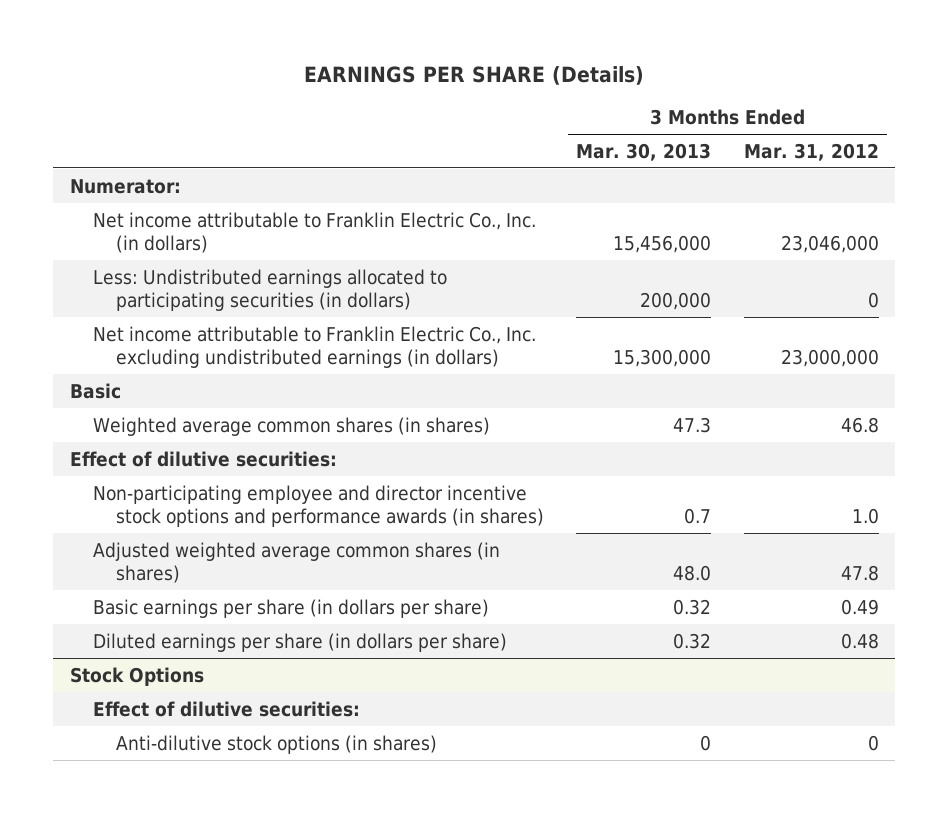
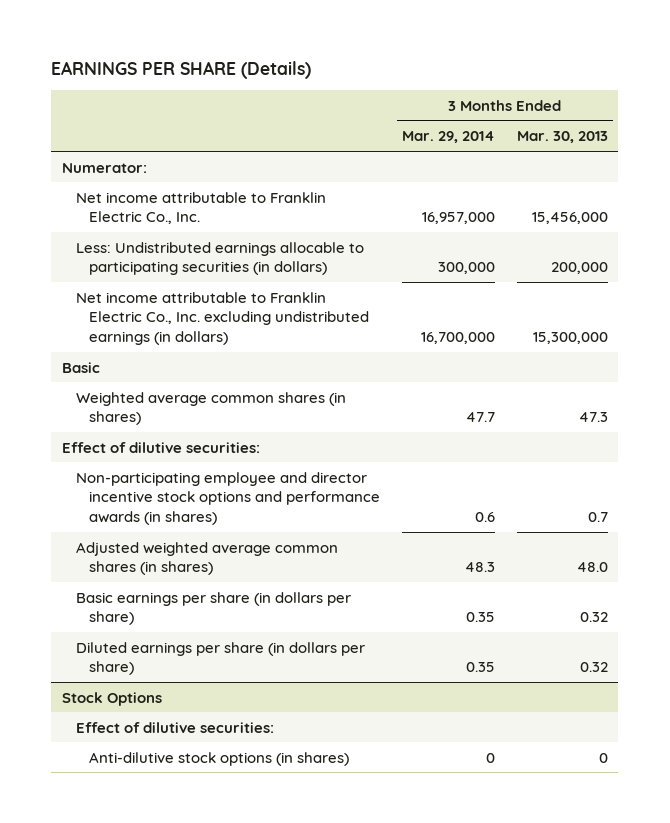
- | 3 Months Ended Mar. 30, 2013 | 3 Months Ended Mar. 31, 2012
+ | 3 Months Ended Mar. 29, 2014 | 3 Months Ended Mar. 30, 2013
- Net income attributable to Franklin Electric Co., Inc. (in dollars) | 15,456,000 | 23,046,000
- Less: Undistributed earnings allocated to participating securities (in dollars) | 200,000 | 0
+ Net income attributable to Franklin Electric Co., Inc. | 16,957,000 | 15,456,000
+ Less: Undistributed earnings allocable to participating securities (in dollars) | 300,000 | 200,000

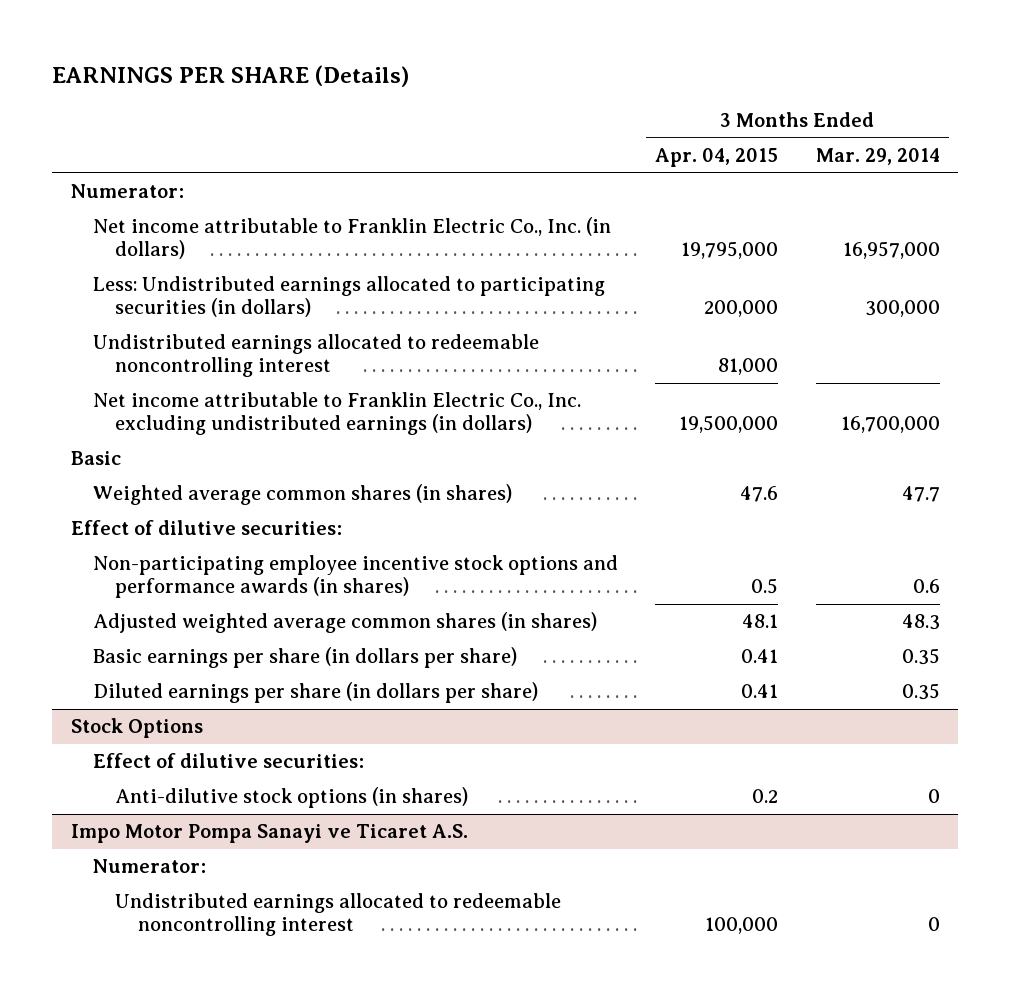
- | 3 Months Ended Mar. 29, 2014 | 3 Months Ended Mar. 30, 2013
+ | 3 Months Ended Apr. 04, 2015 | 3 Months Ended Mar. 29, 2014
- Net income attributable to Franklin Electric Co., Inc. | 16,957,000 | 15,456,000
- Less: Undistributed earnings allocable to participating securities (in dollars) | 300,000 | 200,000
+ Net income attributable to Franklin Electric Co., Inc. (in dollars) | 19,795,000 | 16,957,000
+ Less: Undistributed earnings allocated to participating securities (in dollars) | 200,000 | 300,000
+ Undistributed earnings allocated to redeemable noncontrolling interest | 81,000 |
- Non-participating employee and director incentive stock options and performance awards (in shares) | 0.6 | 0.7
+ Non-participating employee incentive stock options and performance awards (in shares) | 0.5 | 0.6
+ Impo Motor Pompa Sanayi ve Ticaret A.S.
+ Numerator:
+ Undistributed earnings allocated to redeemable noncontrolling interest | 100,000 | 0

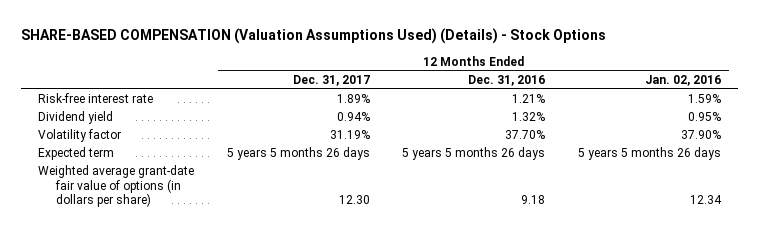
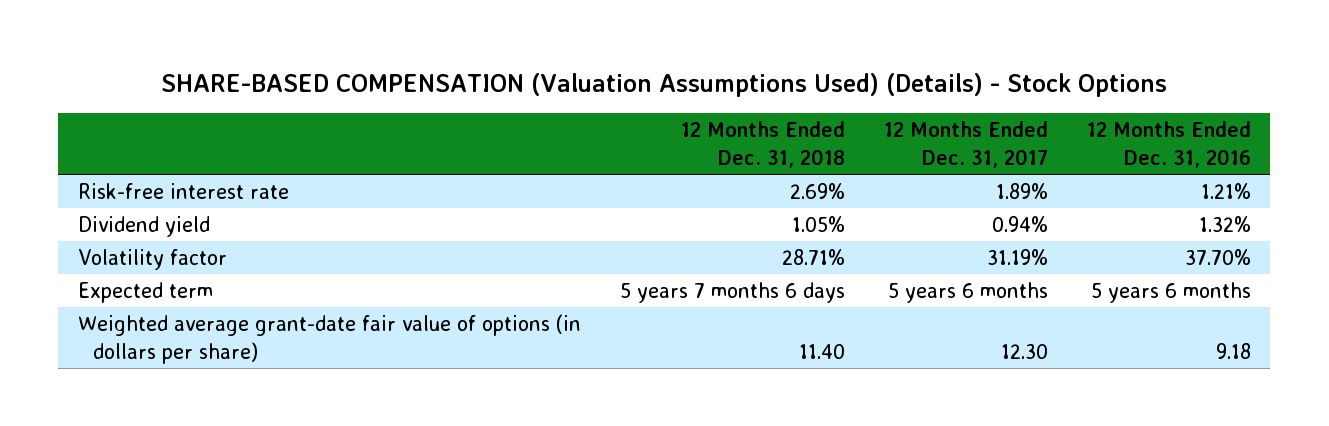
- | 12 Months Ended Dec. 31, 2017 | 12 Months Ended Dec. 31, 2016 | 12 Months Ended Jan. 02, 2016
+ | 12 Months Ended Dec. 31, 2018 | 12 Months Ended Dec. 31, 2017 | 12 Months Ended Dec. 31, 2016
- Expected term | 5 years 5 months 26 days | 5 years 5 months 26 days | 5 years 5 months 26 days
+ Expected term | 5 years 7 months 6 days | 5 years 6 months | 5 years 6 months

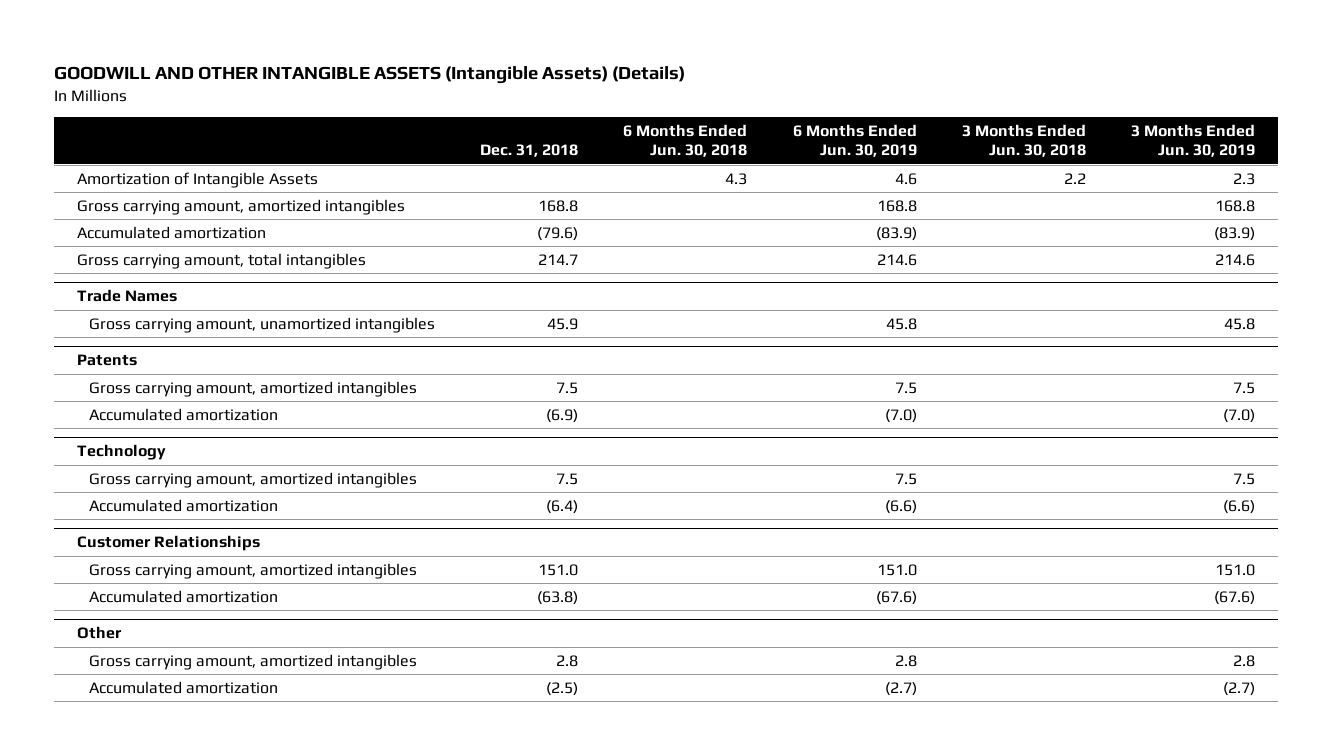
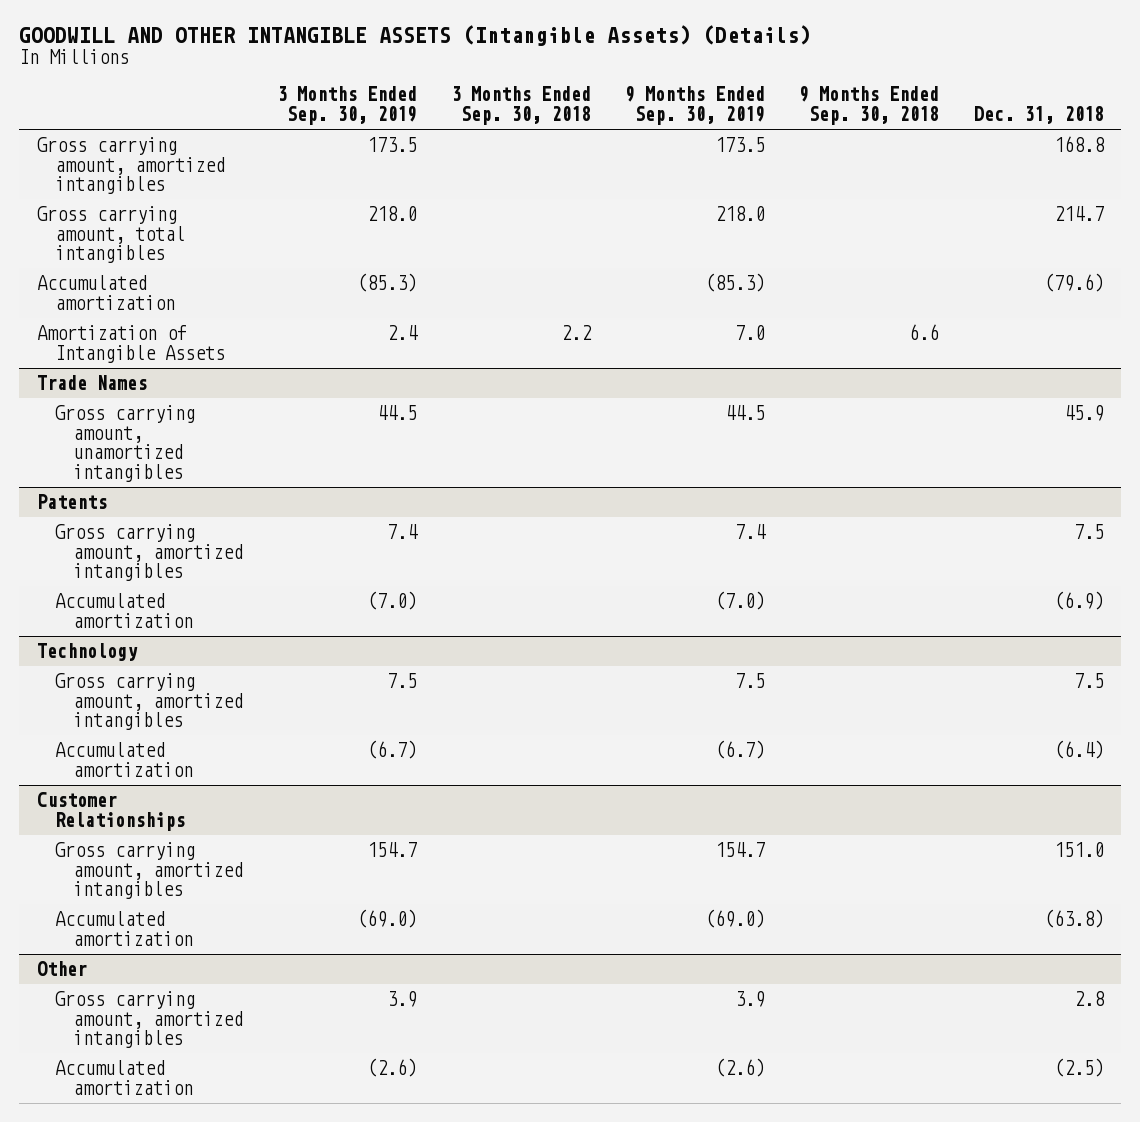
- | Dec. 31, 2018 | 6 Months Ended Jun. 30, 2018 | 6 Months Ended Jun. 30, 2019 | 3 Months Ended Jun. 30, 2018 | 3 Months Ended Jun. 30, 2019
+ | 3 Months Ended Sep. 30, 2019 | 3 Months Ended Sep. 30, 2018 | 9 Months Ended Sep. 30, 2019 | 9 Months Ended Sep. 30, 2018 | Dec. 31, 2018
moved down: Accumulated amortization | (85.3) | | (85.3) | | (79.6)
moved down: Amortization of Intangible Assets | 2.4 | 2.2 | 7.0 | 6.6 |

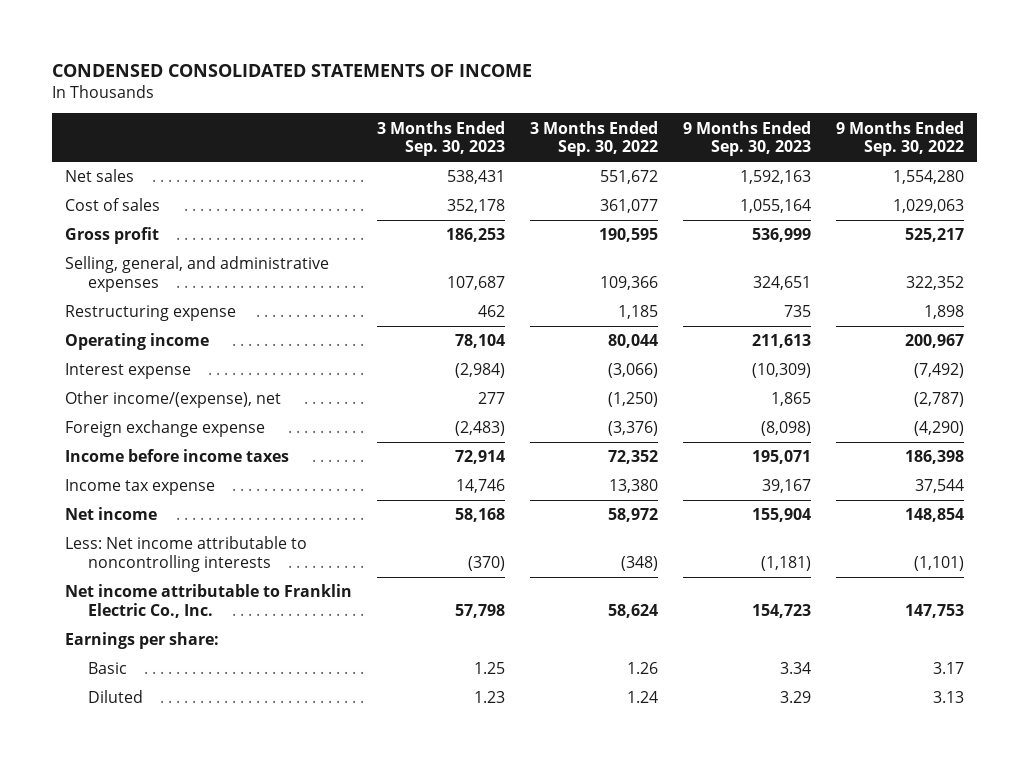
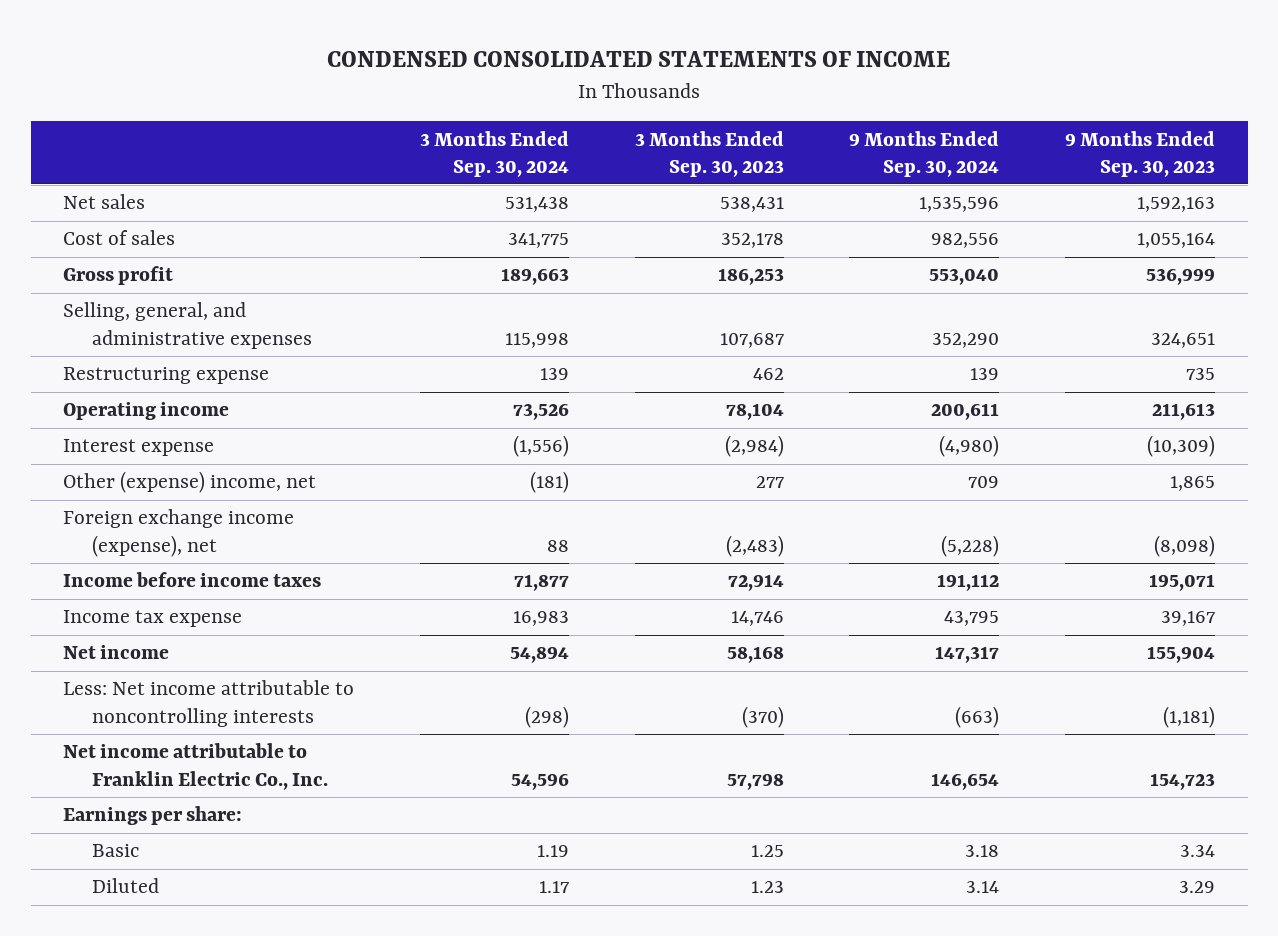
- | 3 Months Ended Sep. 30, 2023 | 3 Months Ended Sep. 30, 2022 | 9 Months Ended Sep. 30, 2023 | 9 Months Ended Sep. 30, 2022
+ | 3 Months Ended Sep. 30, 2024 | 3 Months Ended Sep. 30, 2023 | 9 Months Ended Sep. 30, 2024 | 9 Months Ended Sep. 30, 2023
- Other income/(expense), net | 277 | (1,250) | 1,865 | (2,787)
- Foreign exchange expense | (2,483) | (3,376) | (8,098) | (4,290)
+ Other (expense) income, net | (181) | 277 | 709 | 1,865
+ Foreign exchange income (expense), net | 88 | (2,483) | (5,228) | (8,098)

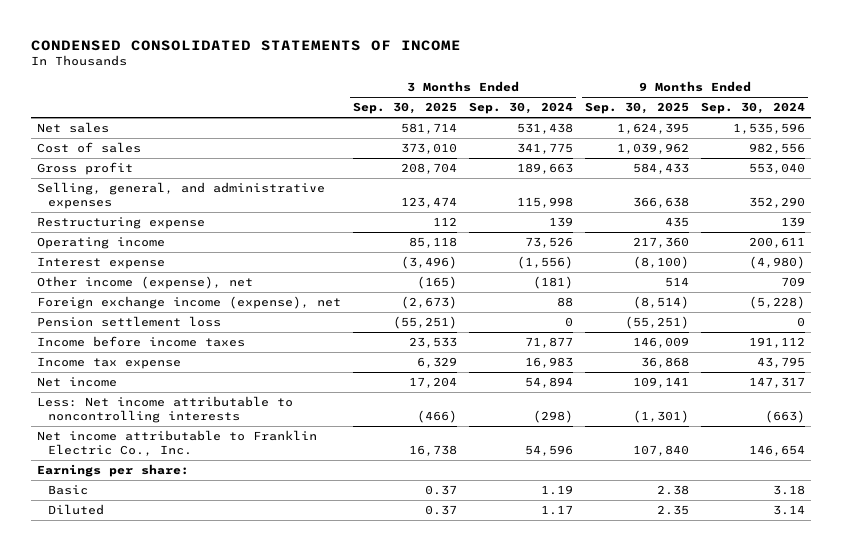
- | 3 Months Ended Sep. 30, 2024 | 3 Months Ended Sep. 30, 2023 | 9 Months Ended Sep. 30, 2024 | 9 Months Ended Sep. 30, 2023
+ | 3 Months Ended Sep. 30, 2025 | 3 Months Ended Sep. 30, 2024 | 9 Months Ended Sep. 30, 2025 | 9 Months Ended Sep. 30, 2024
- Other (expense) income, net | (181) | 277 | 709 | 1,865
+ Other income (expense), net | (165) | (181) | 514 | 709
+ Pension settlement loss | (55,251) | 0 | (55,251) | 0

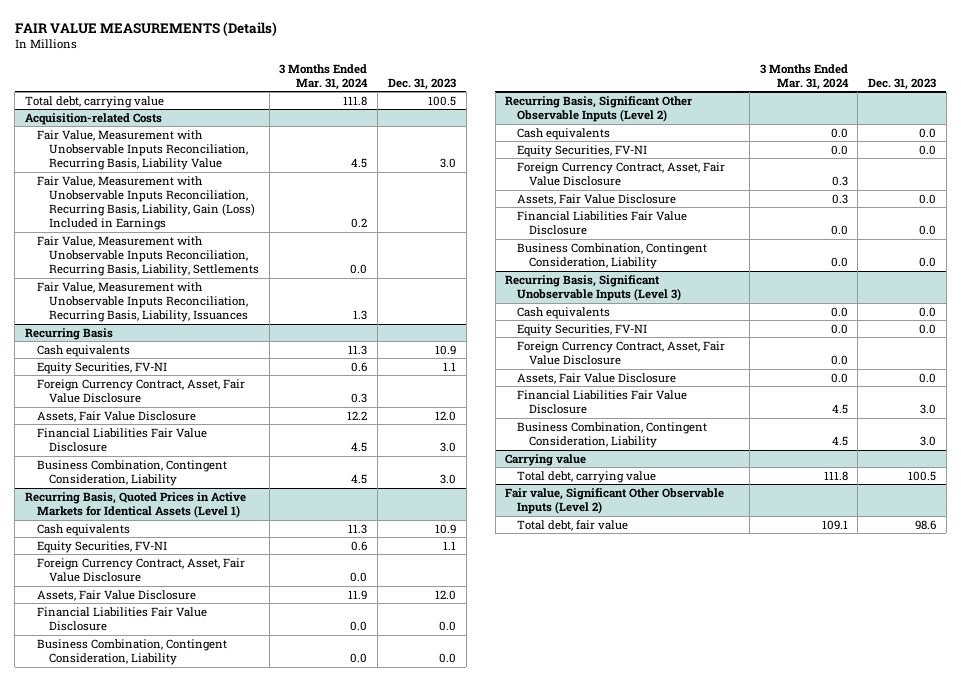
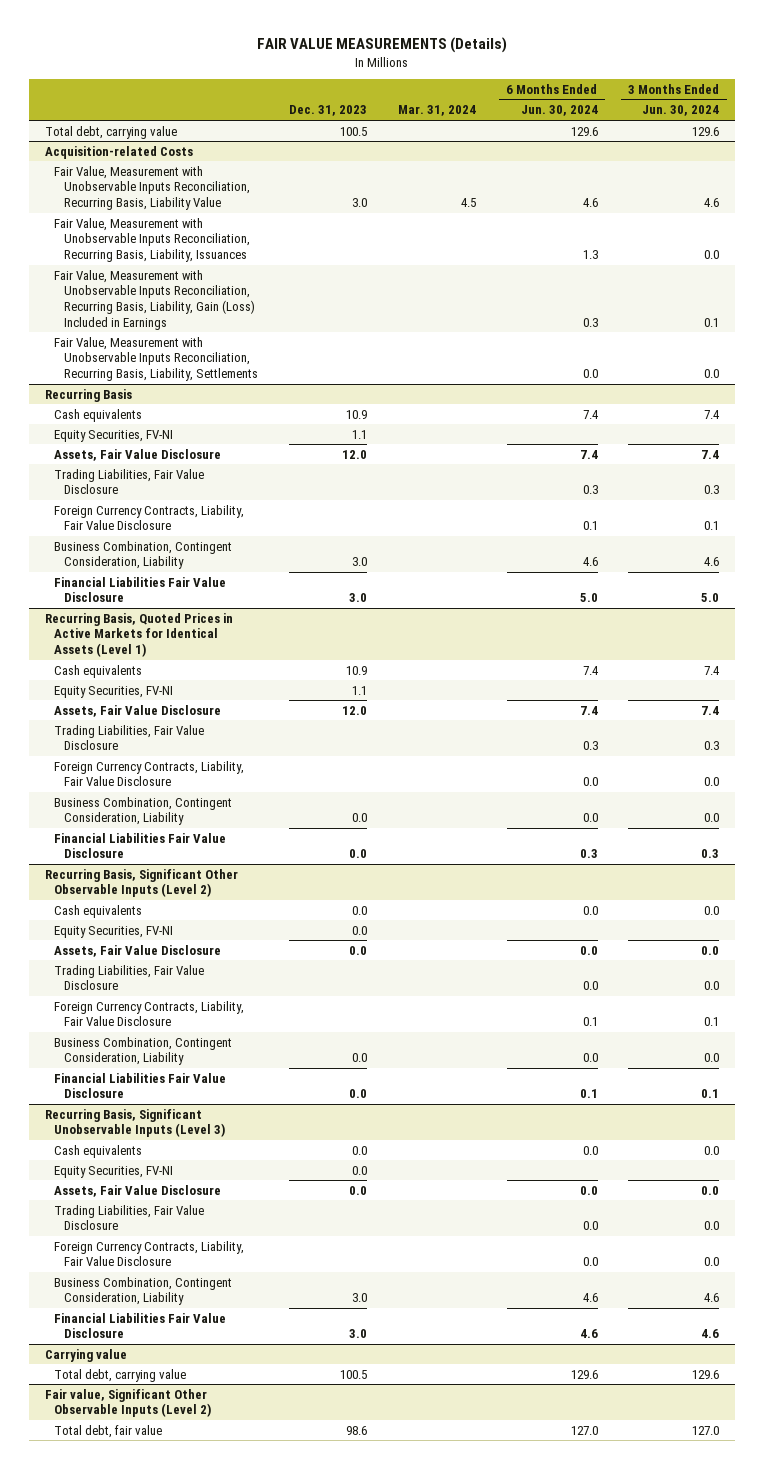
- | 3 Months Ended Mar. 31, 2024 | Dec. 31, 2023
+ | Dec. 31, 2023 | Mar. 31, 2024 | 6 Months Ended Jun. 30, 2024 | 3 Months Ended Jun. 30, 2024
@ Acquisition-related Costs
moved up: Fair Value, Measurement with Unobservable Inputs Reconciliation, Recurring Basis, Liability, Issuances | | | 1.3 | 0.0
@ Recurring Basis
- Foreign Currency Contract, Asset, Fair Value Disclosure | 0.3 |
+ Trading Liabilities, Fair Value Disclosure | | | 0.3 | 0.3
+ Foreign Currency Contracts, Liability, Fair Value Disclosure | | | 0.1 | 0.1
moved down: Financial Liabilities Fair Value Disclosure | 3.0 | | 5.0 | 5.0
@ Recurring Basis, Quoted Prices in Active Markets for Identical Assets (Level 1)
- Foreign Currency Contract, Asset, Fair Value Disclosure | 0.0 |
+ Trading Liabilities, Fair Value Disclosure | | | 0.3 | 0.3
+ Foreign Currency Contracts, Liability, Fair Value Disclosure | | | 0.0 | 0.0
moved down: Financial Liabilities Fair Value Disclosure | 0.0 | | 0.3 | 0.3
@ Recurring Basis, Significant Other Observable Inputs (Level 2)
- Foreign Currency Contract, Asset, Fair Value Disclosure | 0.3 |
+ Trading Liabilities, Fair Value Disclosure | | | 0.0 | 0.0
+ Foreign Currency Contracts, Liability, Fair Value Disclosure | | | 0.1 | 0.1
moved down: Financial Liabilities Fair Value Disclosure | 0.0 | | 0.1 | 0.1
@ Recurring Basis, Significant Unobservable Inputs (Level 3)
- Foreign Currency Contract, Asset, Fair Value Disclosure | 0.0 |
+ Trading Liabilities, Fair Value Disclosure | | | 0.0 | 0.0
+ Foreign Currency Contracts, Liability, Fair Value Disclosure | | | 0.0 | 0.0
moved down: Financial Liabilities Fair Value Disclosure | 3.0 | | 4.6 | 4.6

